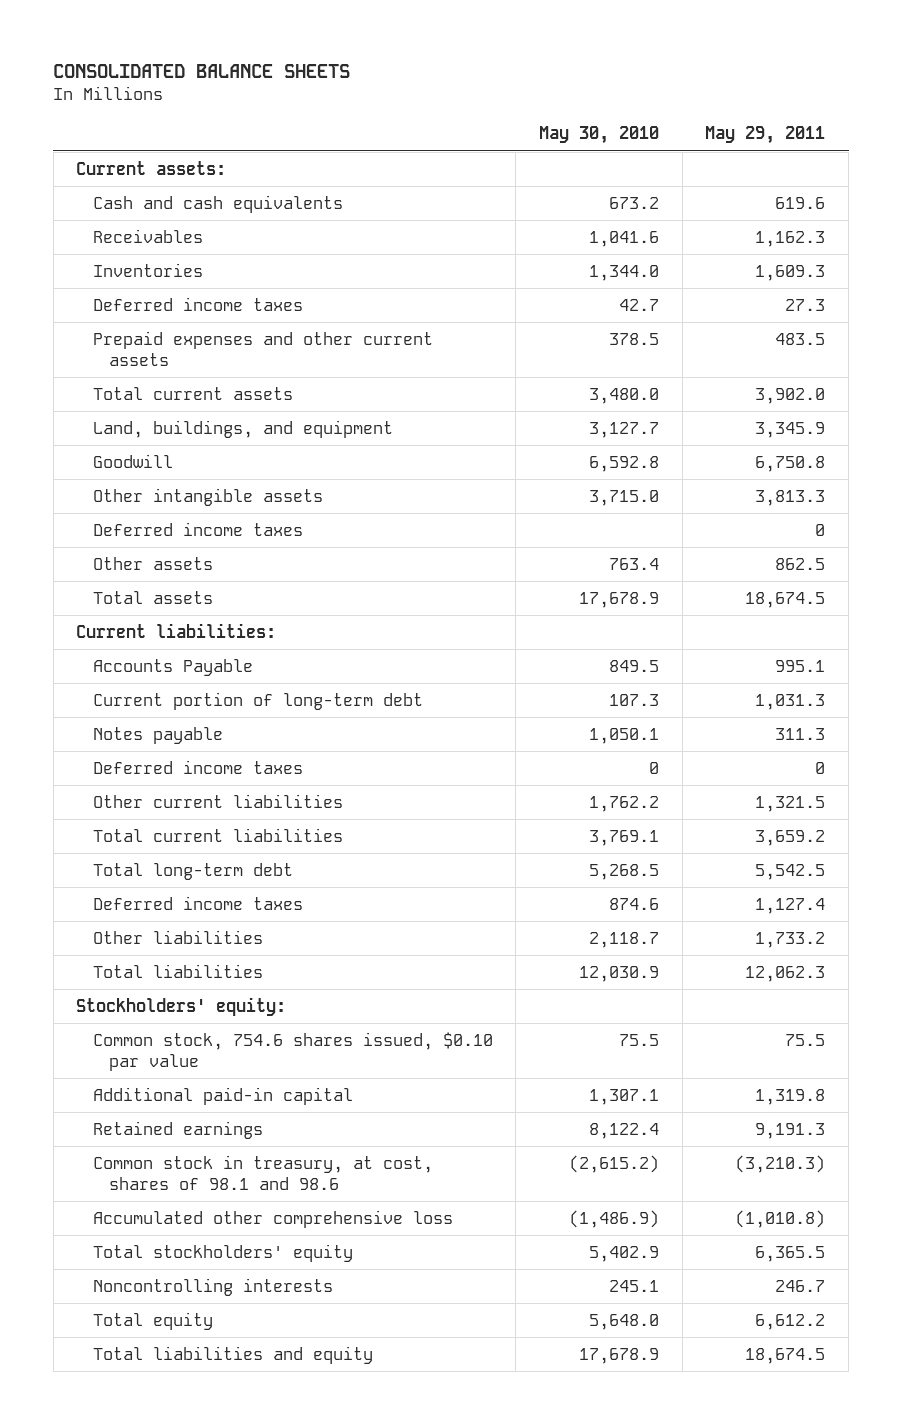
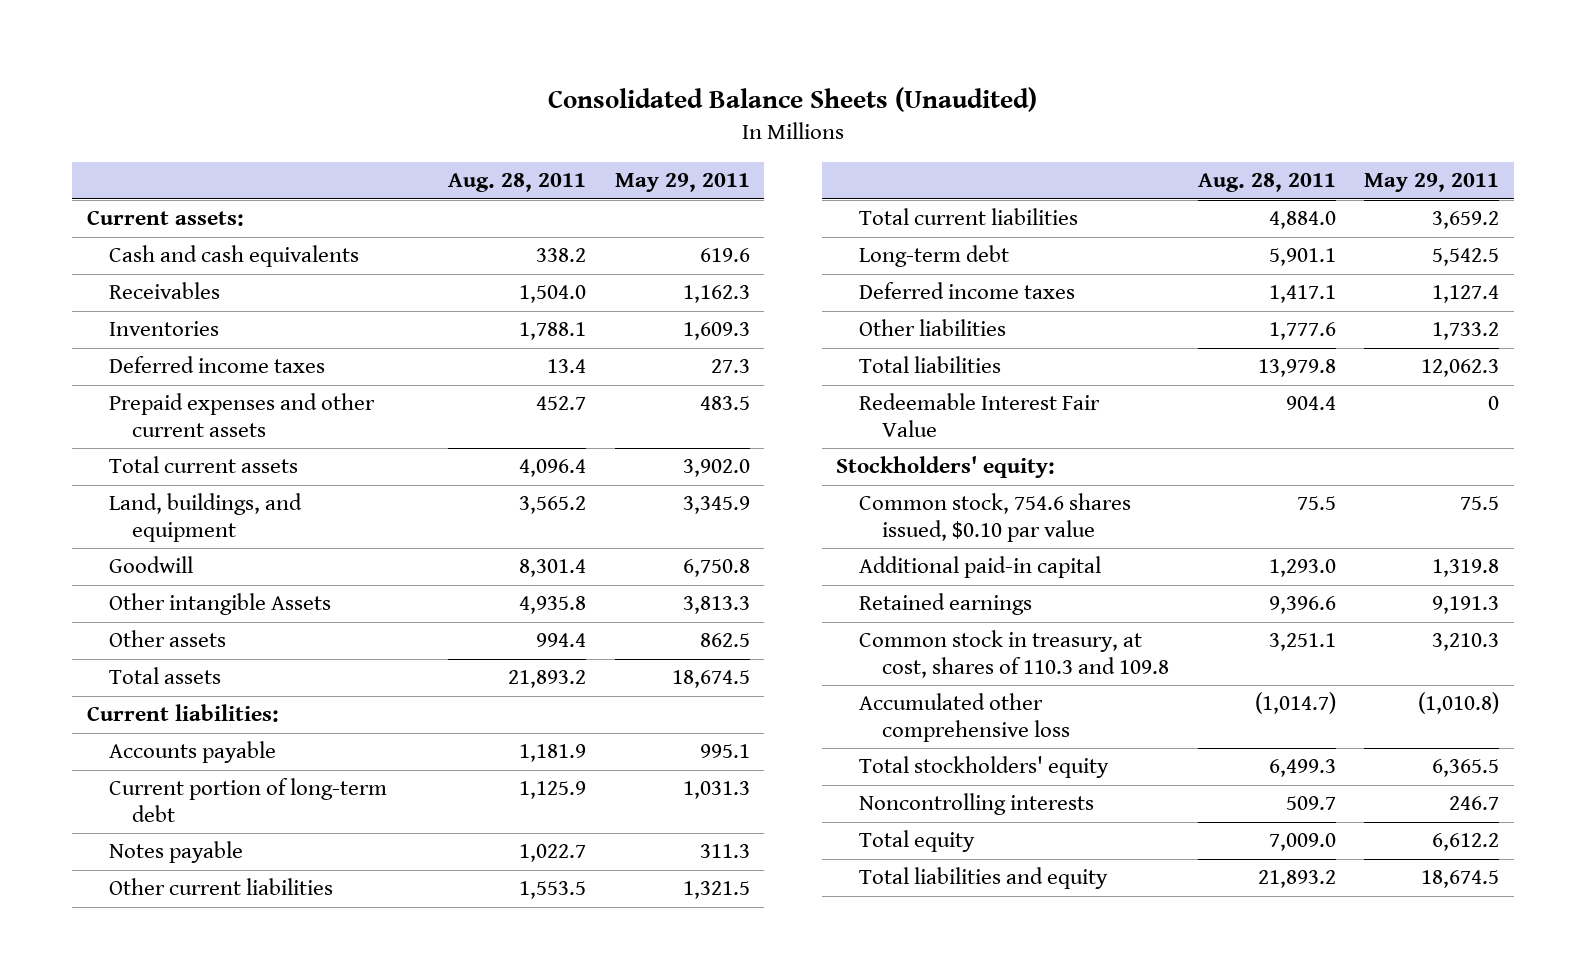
- CONSOLIDATED BALANCE SHEETS
+ Consolidated Balance Sheets (Unaudited)
- | May 30, 2010 | May 29, 2011
+ | Aug. 28, 2011 | May 29, 2011
- Other intangible assets | 3,715.0 | 3,813.3
- Deferred income taxes | | 0
+ Other intangible Assets | 4,935.8 | 3,813.3
- Accounts Payable | 849.5 | 995.1
+ Accounts payable | 1,181.9 | 995.1
- Deferred income taxes | 0 | 0
- Total long-term debt | 5,268.5 | 5,542.5
+ Long-term debt | 5,901.1 | 5,542.5
+ Redeemable Interest Fair Value | 904.4 | 0
- Common stock in treasury, at cost, shares of 98.1 and 98.6 | (2,615.2) | (3,210.3)
+ Common stock in treasury, at cost, shares of 110.3 and 109.8 | 3,251.1 | 3,210.3

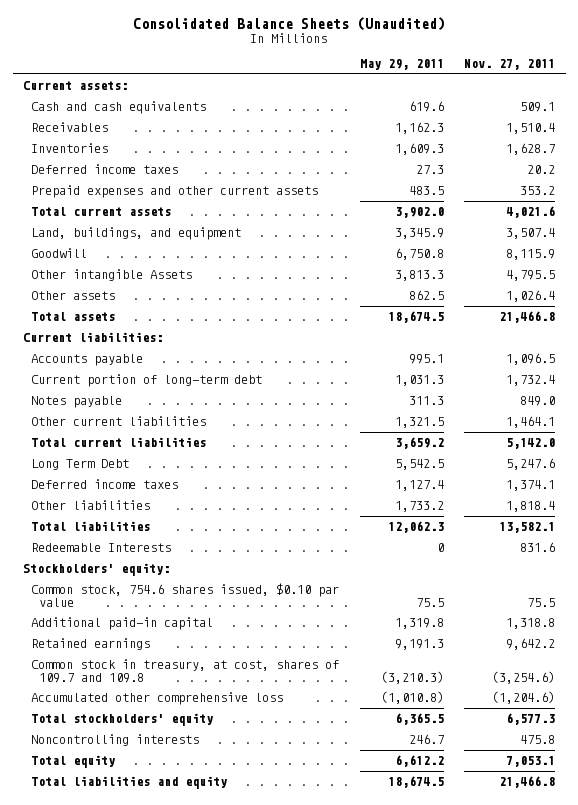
- | Aug. 28, 2011 | May 29, 2011
+ | May 29, 2011 | Nov. 27, 2011
- Long-term debt | 5,901.1 | 5,542.5
+ Long Term Debt | 5,542.5 | 5,247.6
- Redeemable Interest Fair Value | 904.4 | 0
+ Redeemable Interests | 0 | 831.6
- Common stock in treasury, at cost, shares of 110.3 and 109.8 | 3,251.1 | 3,210.3
+ Common stock in treasury, at cost, shares of 109.7 and 109.8 | (3,210.3) | (3,254.6)

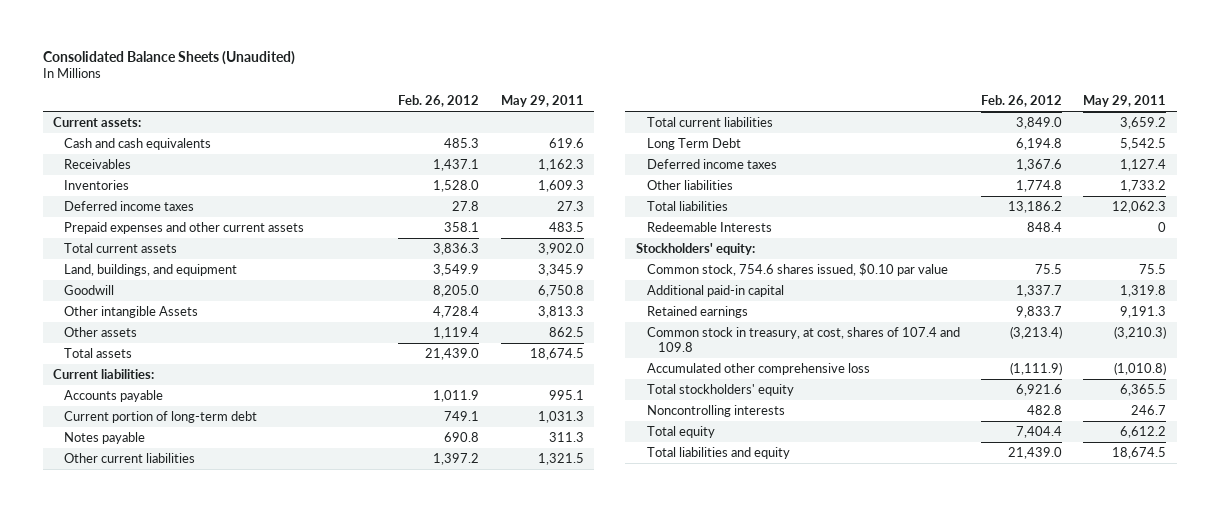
- | May 29, 2011 | Nov. 27, 2011
+ | Feb. 26, 2012 | May 29, 2011
- Common stock in treasury, at cost, shares of 109.7 and 109.8 | (3,210.3) | (3,254.6)
+ Common stock in treasury, at cost, shares of 107.4 and 109.8 | (3,213.4) | (3,210.3)

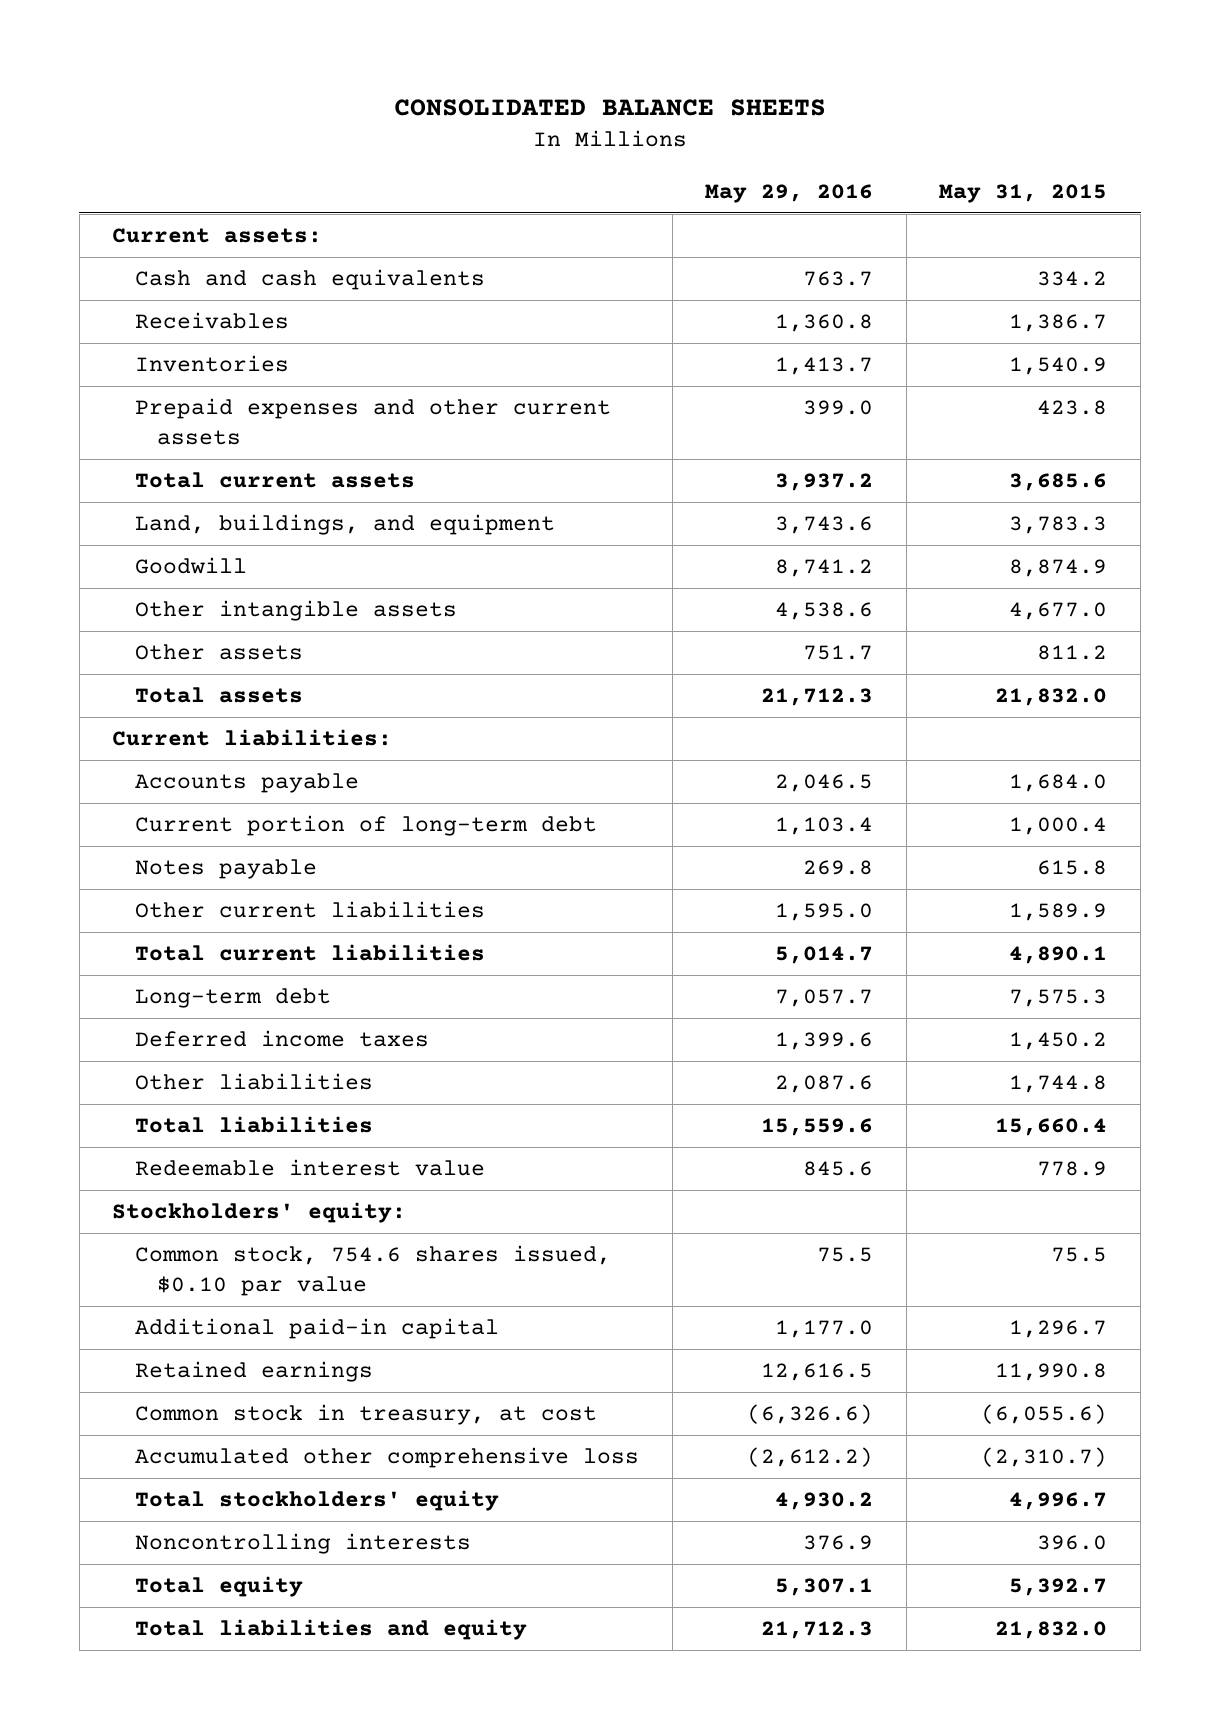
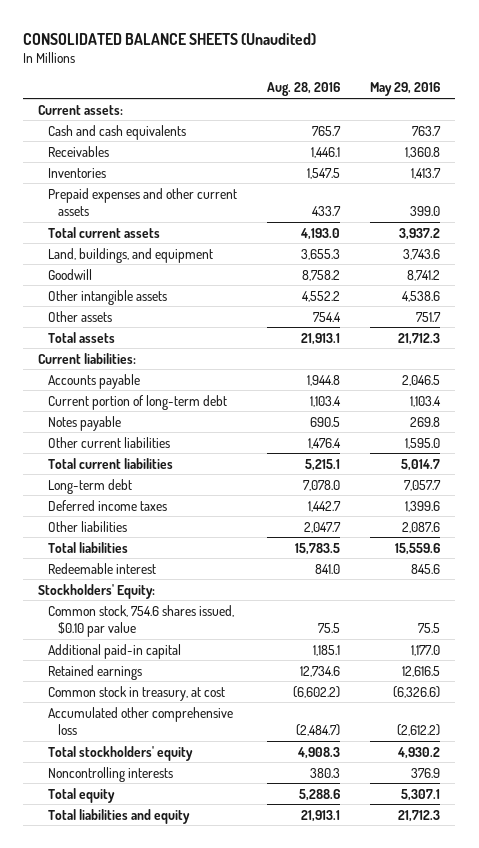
- CONSOLIDATED BALANCE SHEETS
+ CONSOLIDATED BALANCE SHEETS (Unaudited)
- | May 29, 2016 | May 31, 2015
+ | Aug. 28, 2016 | May 29, 2016
- Redeemable interest value | 845.6 | 778.9
- Stockholders' equity:
+ Redeemable interest | 841.0 | 845.6
+ Stockholders' Equity:

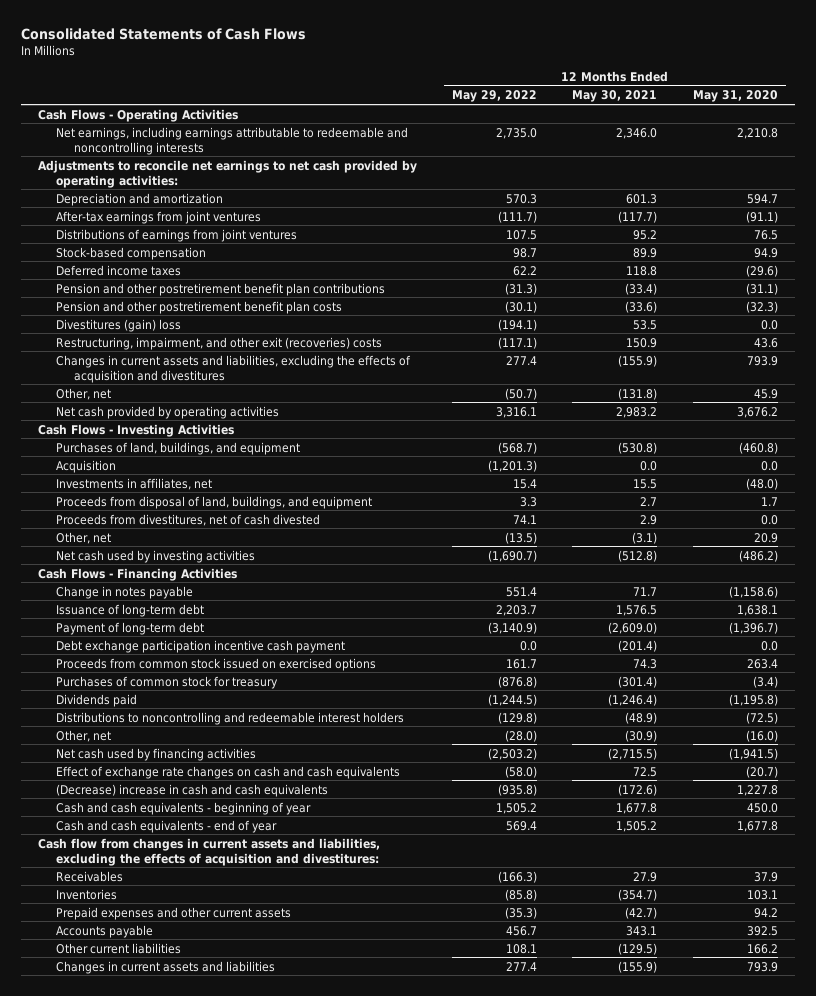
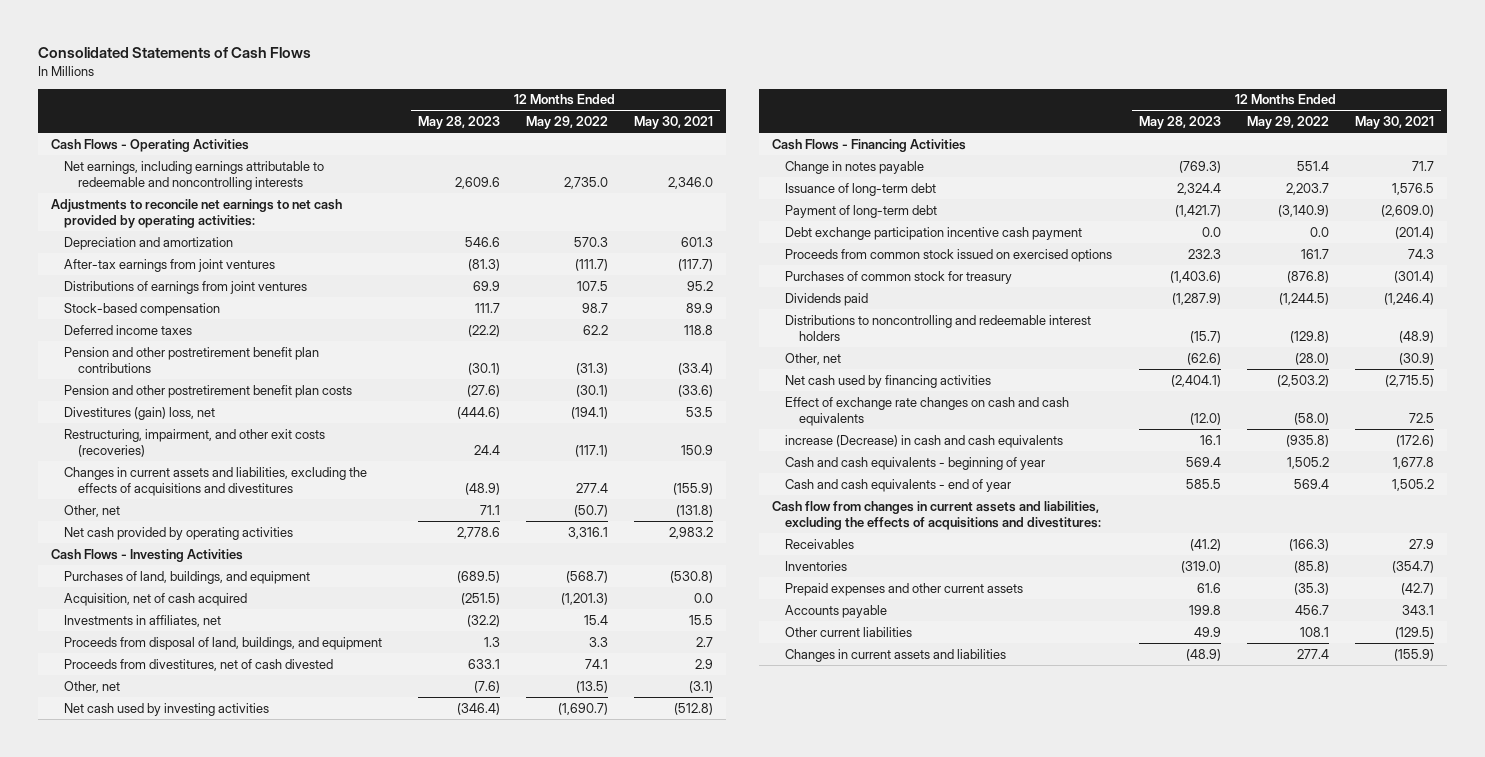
- | 12 Months Ended May 29, 2022 | 12 Months Ended May 30, 2021 | 12 Months Ended May 31, 2020
+ | 12 Months Ended May 28, 2023 | 12 Months Ended May 29, 2022 | 12 Months Ended May 30, 2021
- Divestitures (gain) loss | (194.1) | 53.5 | 0.0
- Restructuring, impairment, and other exit (recoveries) costs | (117.1) | 150.9 | 43.6
- Changes in current assets and liabilities, excluding the effects of acquisition and divestitures | 277.4 | (155.9) | 793.9
+ Divestitures (gain) loss, net | (444.6) | (194.1) | 53.5
+ Restructuring, impairment, and other exit costs (recoveries) | 24.4 | (117.1) | 150.9
+ Changes in current assets and liabilities, excluding the effects of acquisitions and divestitures | (48.9) | 277.4 | (155.9)
- Acquisition | (1,201.3) | 0.0 | 0.0
+ Acquisition, net of cash acquired | (251.5) | (1,201.3) | 0.0
- (Decrease) increase in cash and cash equivalents | (935.8) | (172.6) | 1,227.8
+ increase (Decrease) in cash and cash equivalents | 16.1 | (935.8) | (172.6)
- Cash flow from changes in current assets and liabilities, excluding the effects of acquisition and divestitures:
+ Cash flow from changes in current assets and liabilities, excluding the effects of acquisitions and divestitures:

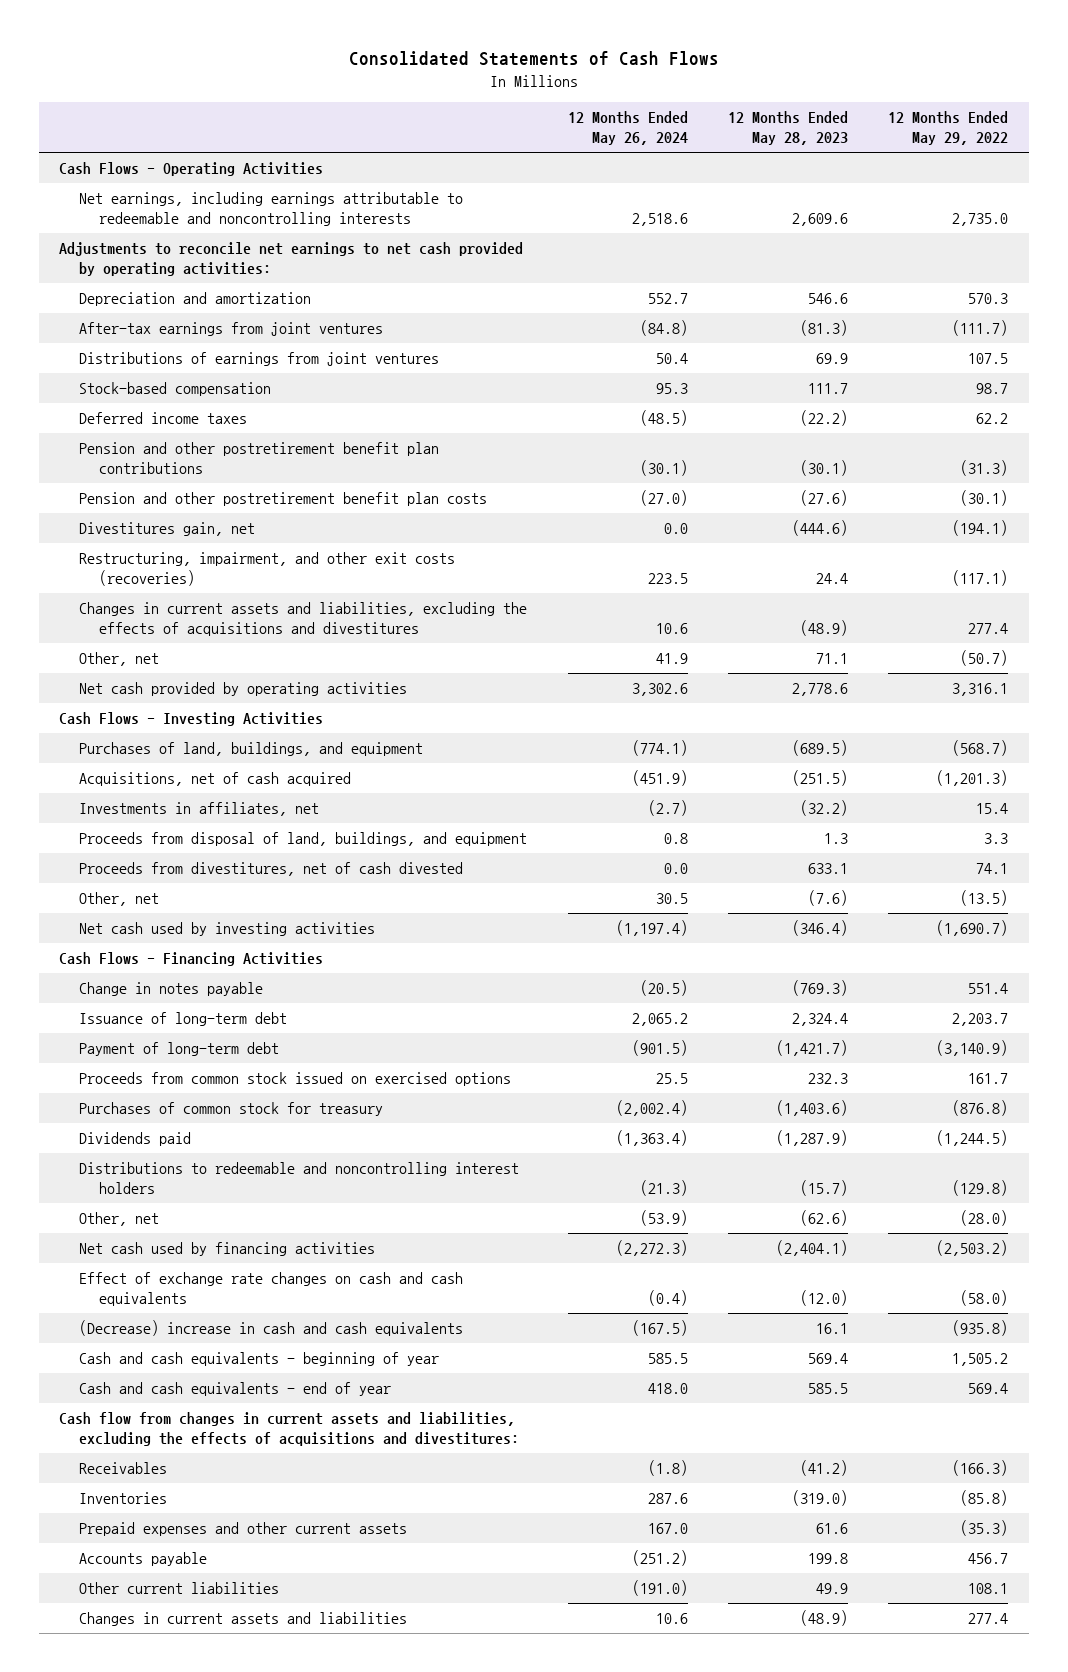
- | 12 Months Ended May 28, 2023 | 12 Months Ended May 29, 2022 | 12 Months Ended May 30, 2021
+ | 12 Months Ended May 26, 2024 | 12 Months Ended May 28, 2023 | 12 Months Ended May 29, 2022
- Divestitures (gain) loss, net | (444.6) | (194.1) | 53.5
+ Divestitures gain, net | 0.0 | (444.6) | (194.1)
- Acquisition, net of cash acquired | (251.5) | (1,201.3) | 0.0
+ Acquisitions, net of cash acquired | (451.9) | (251.5) | (1,201.3)
- Debt exchange participation incentive cash payment | 0.0 | 0.0 | (201.4)
- Distributions to noncontrolling and redeemable interest holders | (15.7) | (129.8) | (48.9)
+ Distributions to redeemable and noncontrolling interest holders | (21.3) | (15.7) | (129.8)
- increase (Decrease) in cash and cash equivalents | 16.1 | (935.8) | (172.6)
+ (Decrease) increase in cash and cash equivalents | (167.5) | 16.1 | (935.8)

